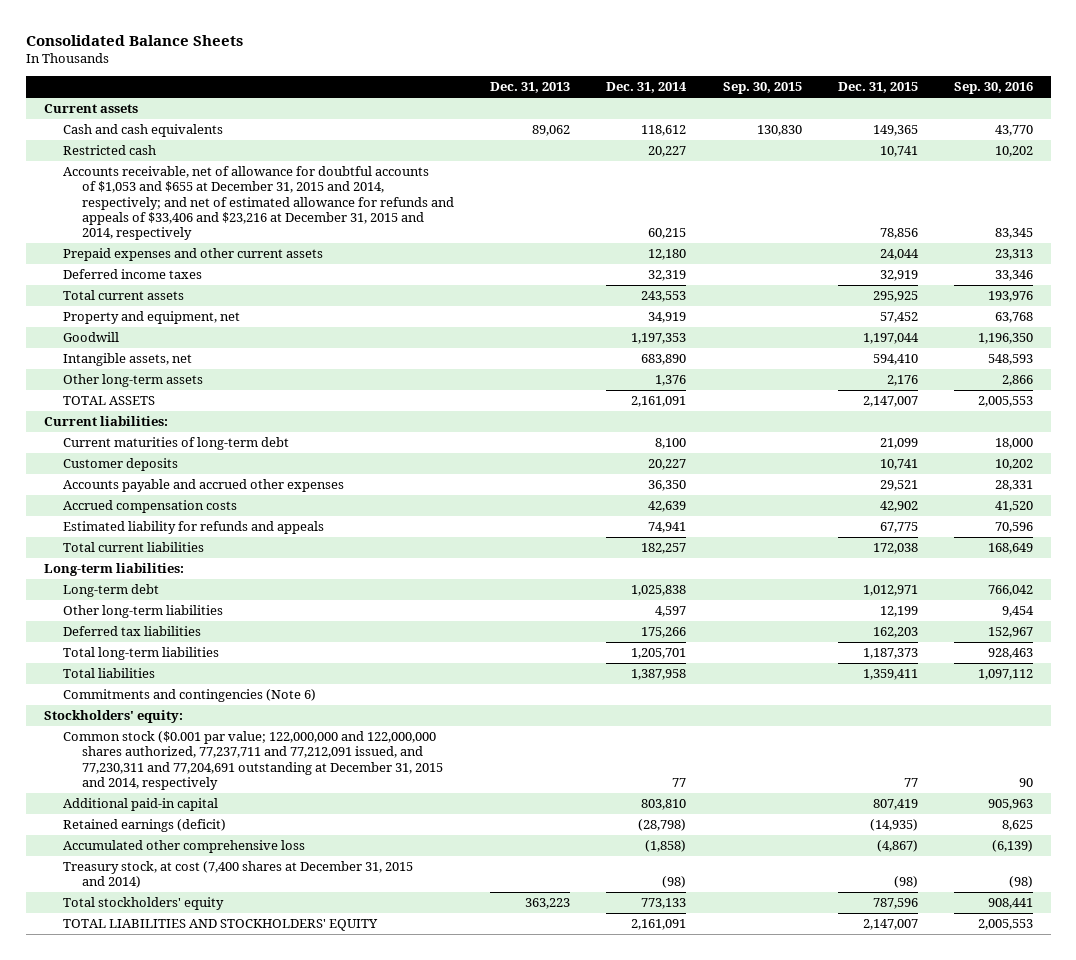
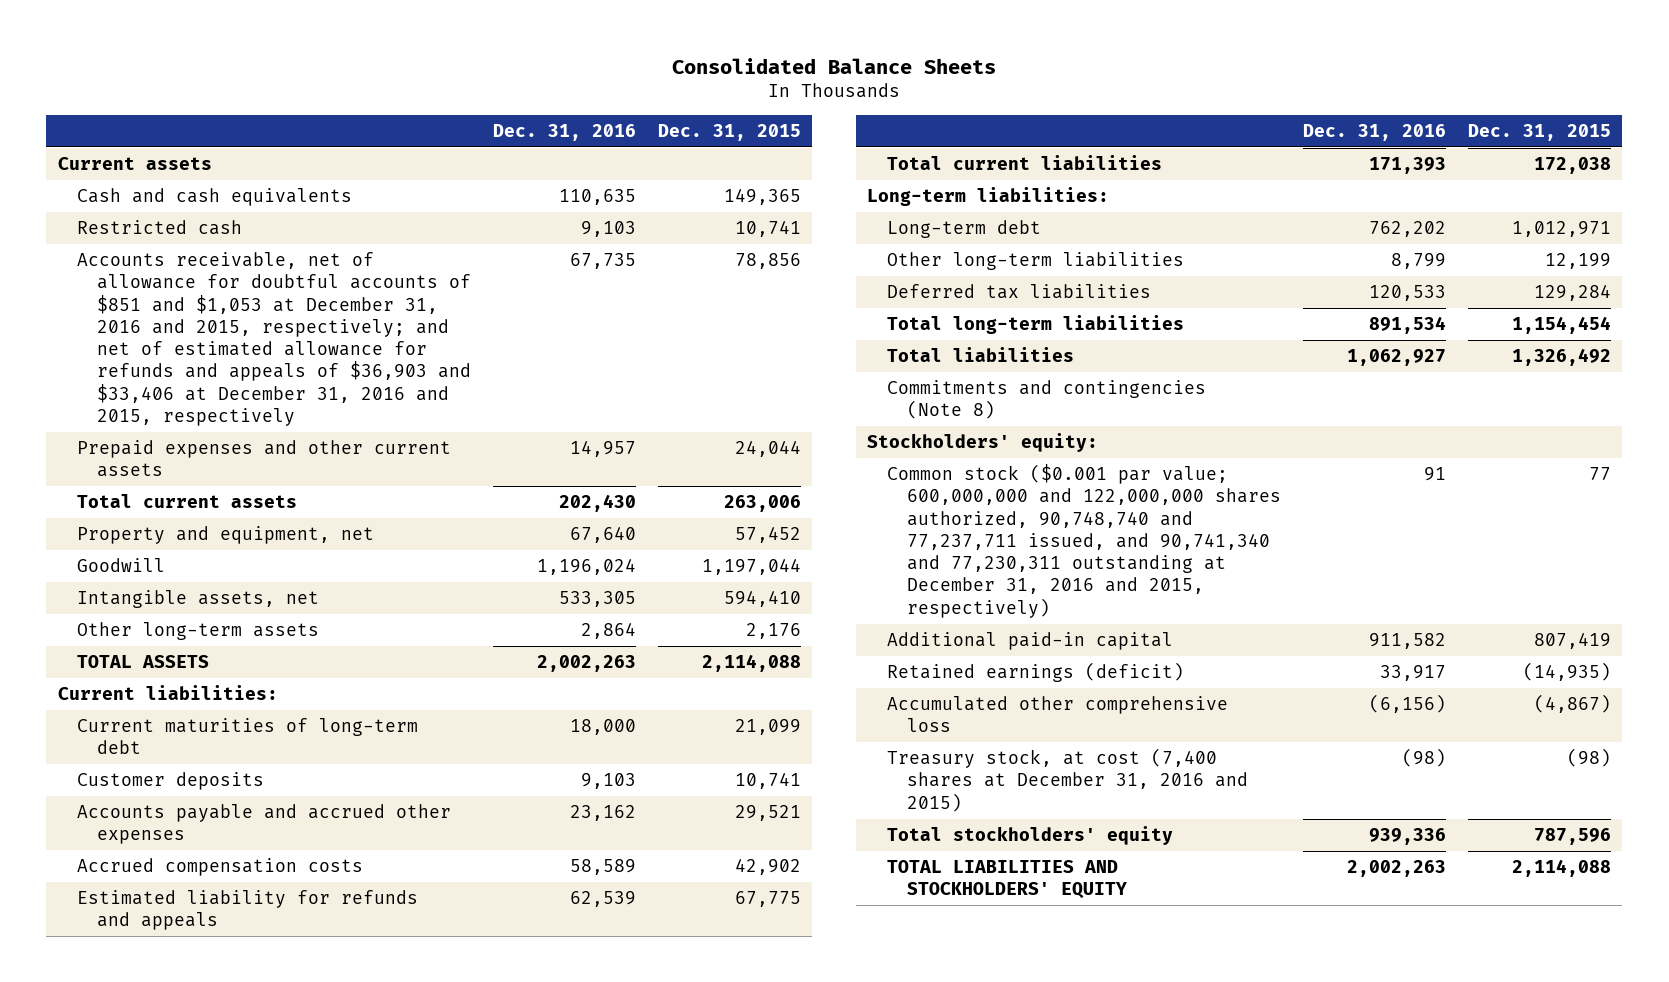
- | Dec. 31, 2013 | Dec. 31, 2014 | Sep. 30, 2015 | Dec. 31, 2015 | Sep. 30, 2016
+ | Dec. 31, 2016 | Dec. 31, 2015
- Accounts receivable, net of allowance for doubtful accounts of $1,053 and $655 at December 31, 2015 and 2014, respectively; and net of estimated allowance for refunds and appeals of $33,406 and $23,216 at December 31, 2015 and 2014, respectively | | 60,215 | | 78,856 | 83,345
+ Accounts receivable, net of allowance for doubtful accounts of $851 and $1,053 at December 31, 2016 and 2015, respectively; and net of estimated allowance for refunds and appeals of $36,903 and $33,406 at December 31, 2016 and 2015, respectively | 67,735 | 78,856
- Deferred income taxes | | 32,319 | | 32,919 | 33,346
- Total current assets | | 243,553 | | 295,925 | 193,976
+ Total current assets | 202,430 | 263,006
- TOTAL ASSETS | | 2,161,091 | | 2,147,007 | 2,005,553
+ TOTAL ASSETS | 2,002,263 | 2,114,088
- Deferred tax liabilities | | 175,266 | | 162,203 | 152,967
- Total long-term liabilities | | 1,205,701 | | 1,187,373 | 928,463
- Total liabilities | | 1,387,958 | | 1,359,411 | 1,097,112
- Commitments and contingencies (Note 6)
+ Deferred tax liabilities | 120,533 | 129,284
+ Total long-term liabilities | 891,534 | 1,154,454
+ Total liabilities | 1,062,927 | 1,326,492
+ Commitments and contingencies (Note 8)
- Common stock ($0.001 par value; 122,000,000 and 122,000,000 shares authorized, 77,237,711 and 77,212,091 issued, and 77,230,311 and 77,204,691 outstanding at December 31, 2015 and 2014, respectively | | 77 | | 77 | 90
+ Common stock ($0.001 par value; 600,000,000 and 122,000,000 shares authorized, 90,748,740 and 77,237,711 issued, and 90,741,340 and 77,230,311 outstanding at December 31, 2016 and 2015, respectively) | 91 | 77
- Treasury stock, at cost (7,400 shares at December 31, 2015 and 2014) | | (98) | | (98) | (98)
+ Treasury stock, at cost (7,400 shares at December 31, 2016 and 2015) | (98) | (98)
- TOTAL LIABILITIES AND STOCKHOLDERS' EQUITY | | 2,161,091 | | 2,147,007 | 2,005,553
+ TOTAL LIABILITIES AND STOCKHOLDERS' EQUITY | 2,002,263 | 2,114,088

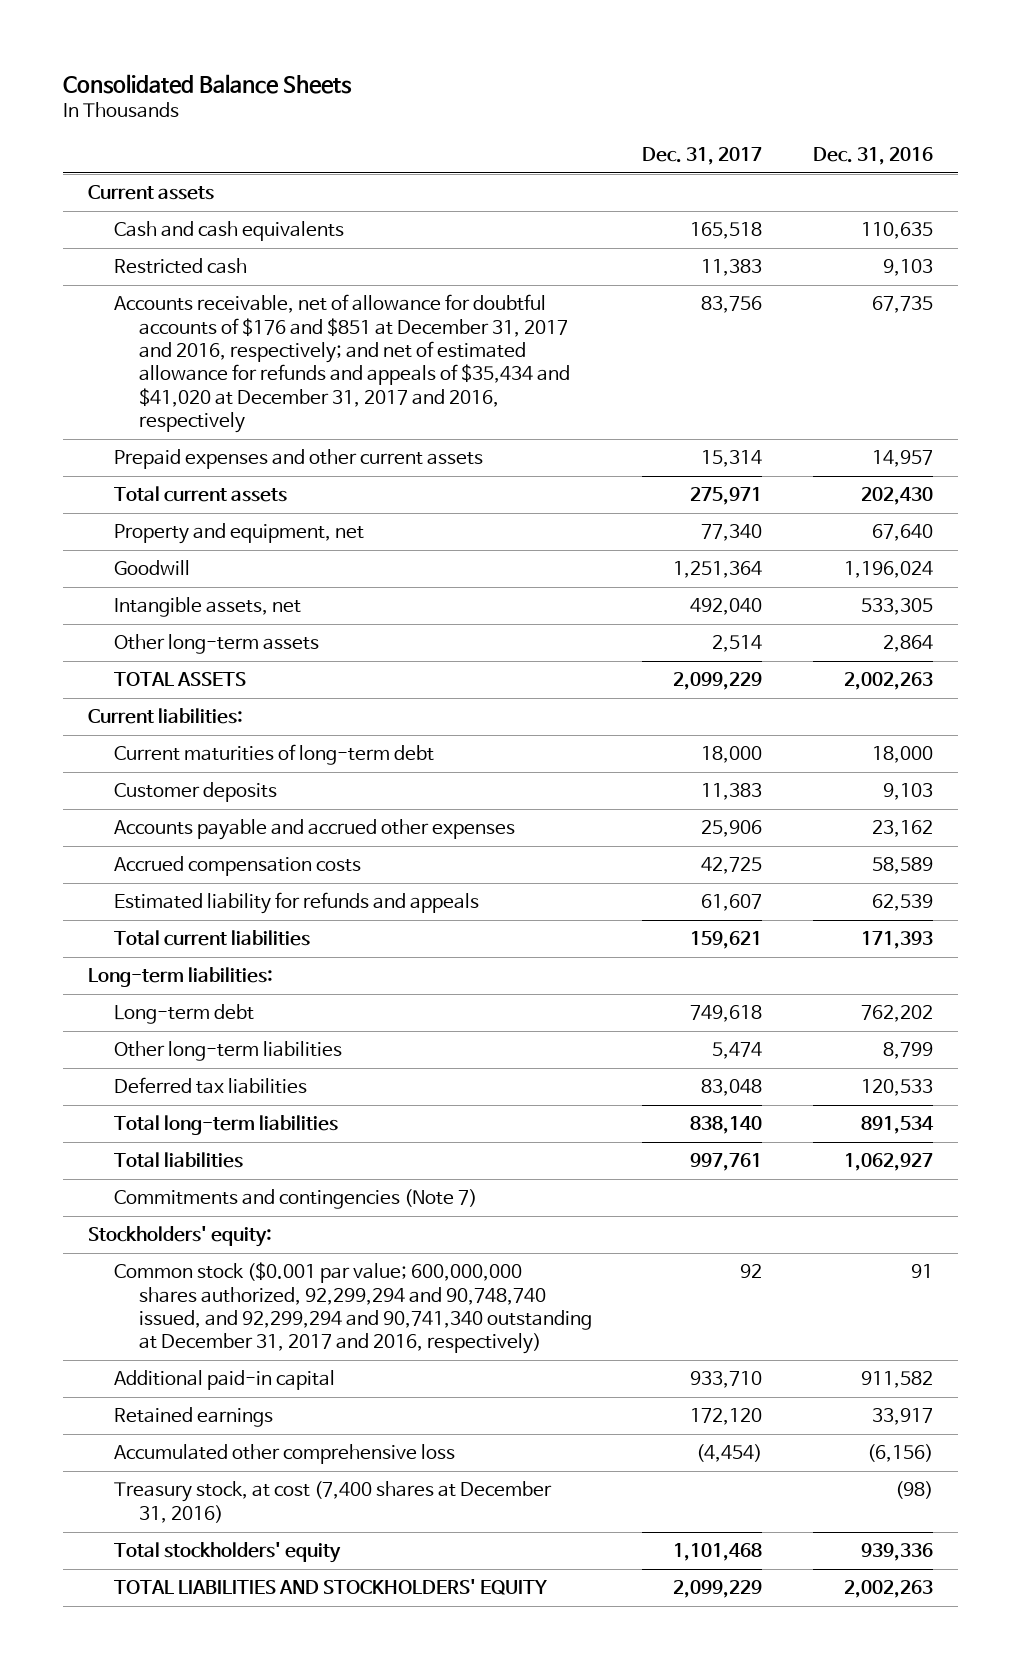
- | Dec. 31, 2016 | Dec. 31, 2015
+ | Dec. 31, 2017 | Dec. 31, 2016
- Accounts receivable, net of allowance for doubtful accounts of $851 and $1,053 at December 31, 2016 and 2015, respectively; and net of estimated allowance for refunds and appeals of $36,903 and $33,406 at December 31, 2016 and 2015, respectively | 67,735 | 78,856
+ Accounts receivable, net of allowance for doubtful accounts of $176 and $851 at December 31, 2017 and 2016, respectively; and net of estimated allowance for refunds and appeals of $35,434 and $41,020 at December 31, 2017 and 2016, respectively | 83,756 | 67,735
- Commitments and contingencies (Note 8)
+ Commitments and contingencies (Note 7)
- Common stock ($0.001 par value; 600,000,000 and 122,000,000 shares authorized, 90,748,740 and 77,237,711 issued, and 90,741,340 and 77,230,311 outstanding at December 31, 2016 and 2015, respectively) | 91 | 77
+ Common stock ($0.001 par value; 600,000,000 shares authorized, 92,299,294 and 90,748,740 issued, and 92,299,294 and 90,741,340 outstanding at December 31, 2017 and 2016, respectively) | 92 | 91
- Retained earnings (deficit) | 33,917 | (14,935)
+ Retained earnings | 172,120 | 33,917
- Treasury stock, at cost (7,400 shares at December 31, 2016 and 2015) | (98) | (98)
+ Treasury stock, at cost (7,400 shares at December 31, 2016) | | (98)

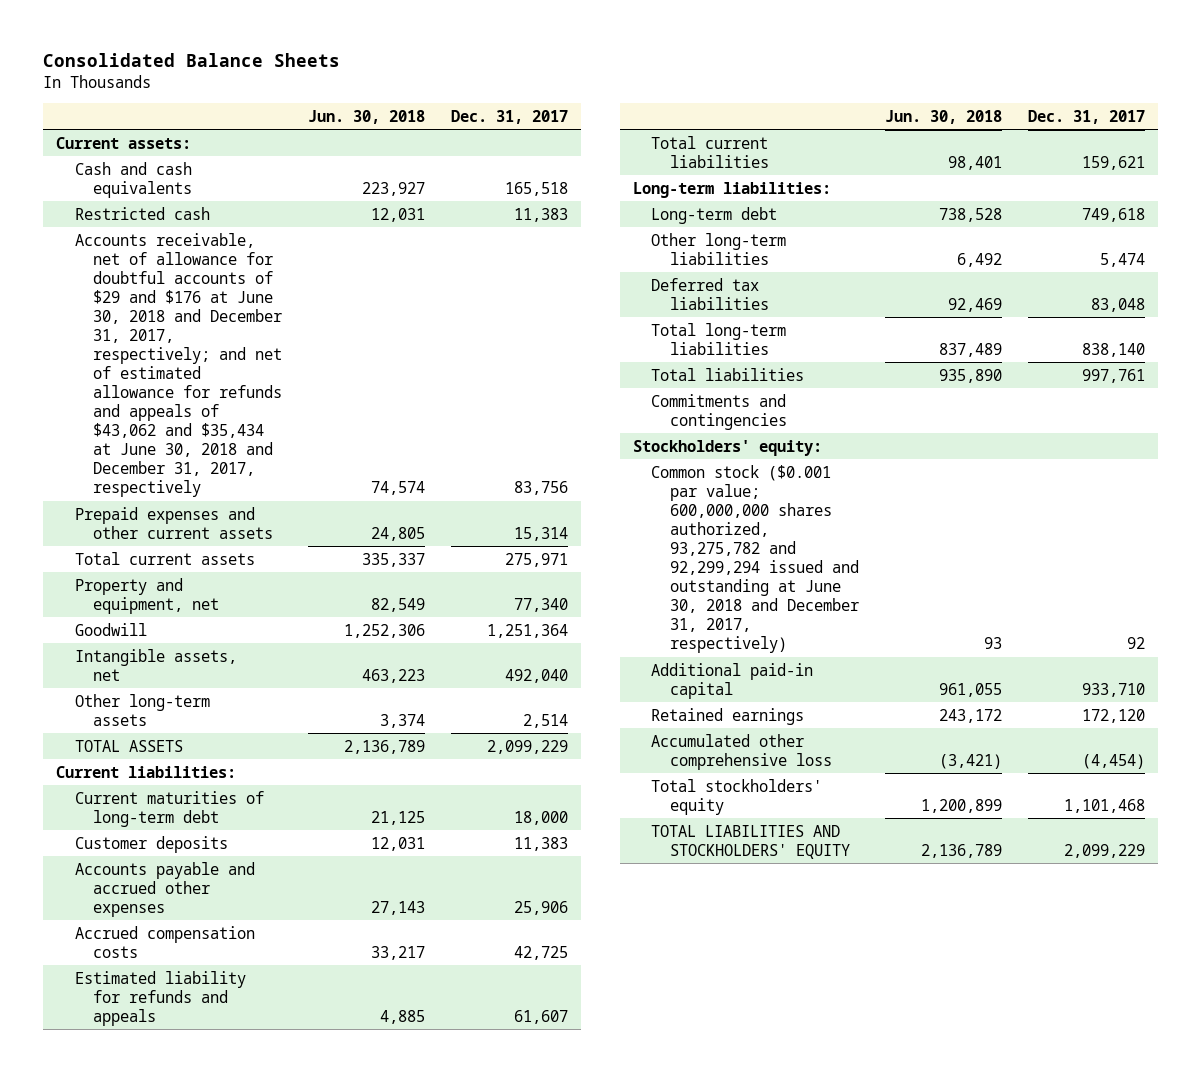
- | Dec. 31, 2017 | Dec. 31, 2016
+ | Jun. 30, 2018 | Dec. 31, 2017
- Current assets
+ Current assets:
- Accounts receivable, net of allowance for doubtful accounts of $176 and $851 at December 31, 2017 and 2016, respectively; and net of estimated allowance for refunds and appeals of $35,434 and $41,020 at December 31, 2017 and 2016, respectively | 83,756 | 67,735
+ Accounts receivable, net of allowance for doubtful accounts of $29 and $176 at June 30, 2018 and December 31, 2017, respectively; and net of estimated allowance for refunds and appeals of $43,062 and $35,434 at June 30, 2018 and December 31, 2017, respectively | 74,574 | 83,756
- Commitments and contingencies (Note 7)
+ Commitments and contingencies
- Common stock ($0.001 par value; 600,000,000 shares authorized, 92,299,294 and 90,748,740 issued, and 92,299,294 and 90,741,340 outstanding at December 31, 2017 and 2016, respectively) | 92 | 91
+ Common stock ($0.001 par value; 600,000,000 shares authorized, 93,275,782 and 92,299,294 issued and outstanding at June 30, 2018 and December 31, 2017, respectively) | 93 | 92
- Treasury stock, at cost (7,400 shares at December 31, 2016) | | (98)

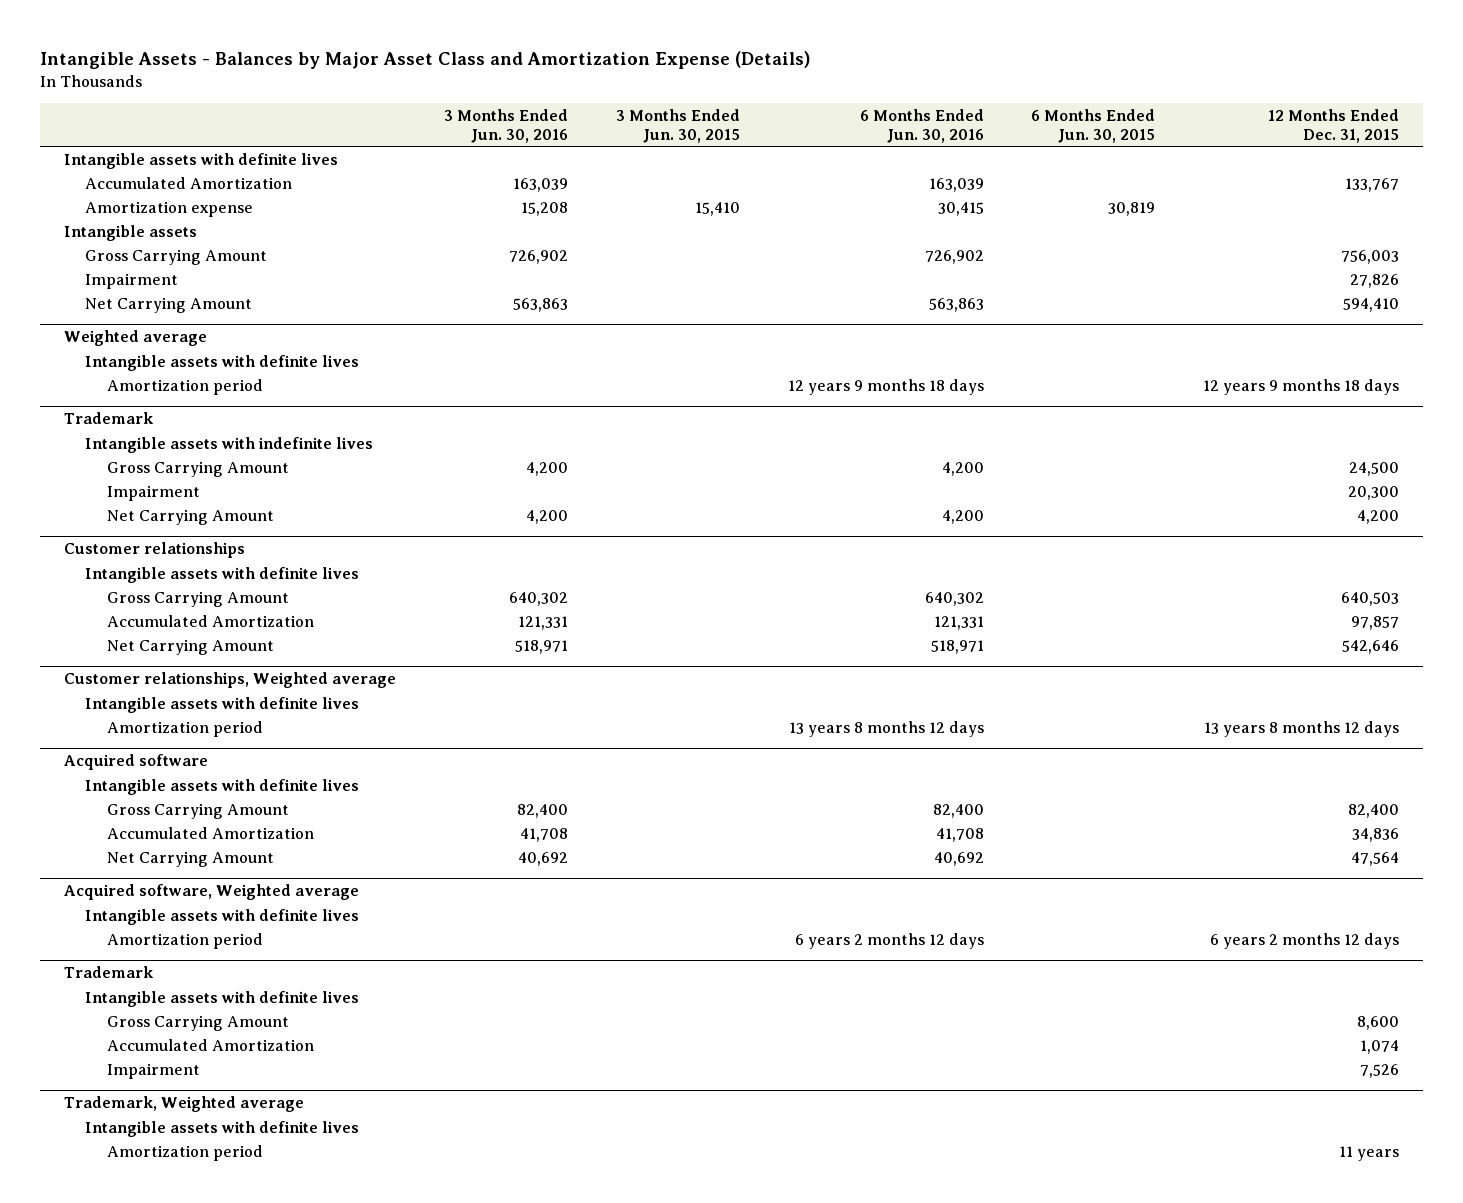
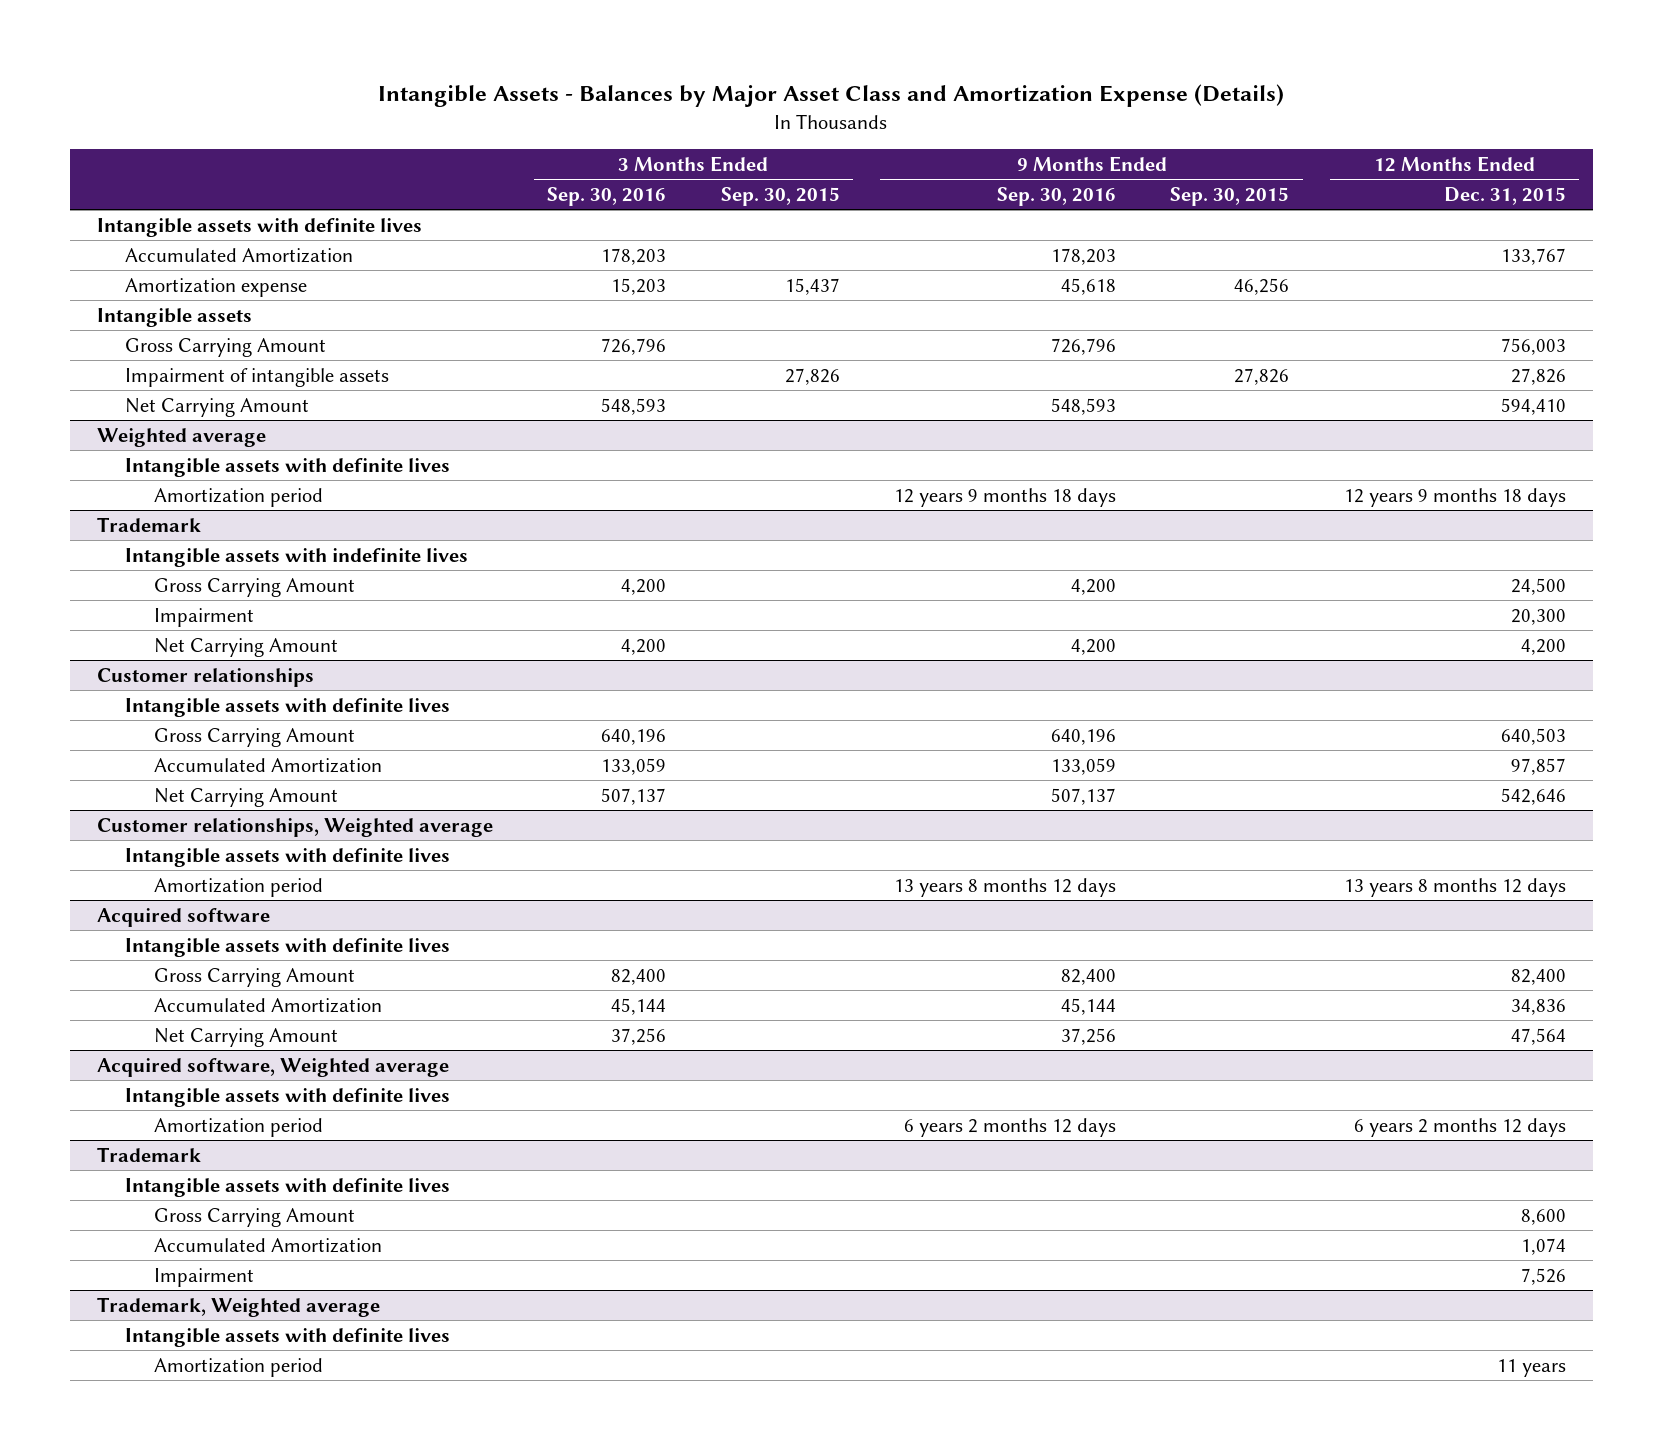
- | 3 Months Ended Jun. 30, 2016 | 3 Months Ended Jun. 30, 2015 | 6 Months Ended Jun. 30, 2016 | 6 Months Ended Jun. 30, 2015 | 12 Months Ended Dec. 31, 2015
+ | 3 Months Ended Sep. 30, 2016 | 3 Months Ended Sep. 30, 2015 | 9 Months Ended Sep. 30, 2016 | 9 Months Ended Sep. 30, 2015 | 12 Months Ended Dec. 31, 2015
- Impairment | | | | | 27,826
+ Impairment of intangible assets | | 27,826 | | 27,826 | 27,826

